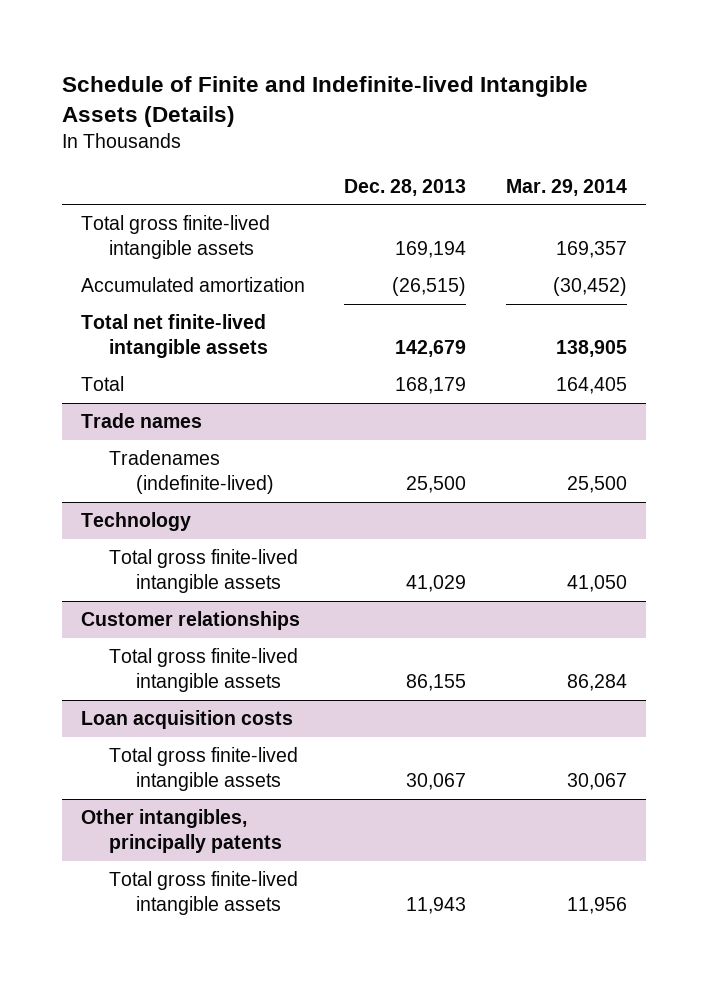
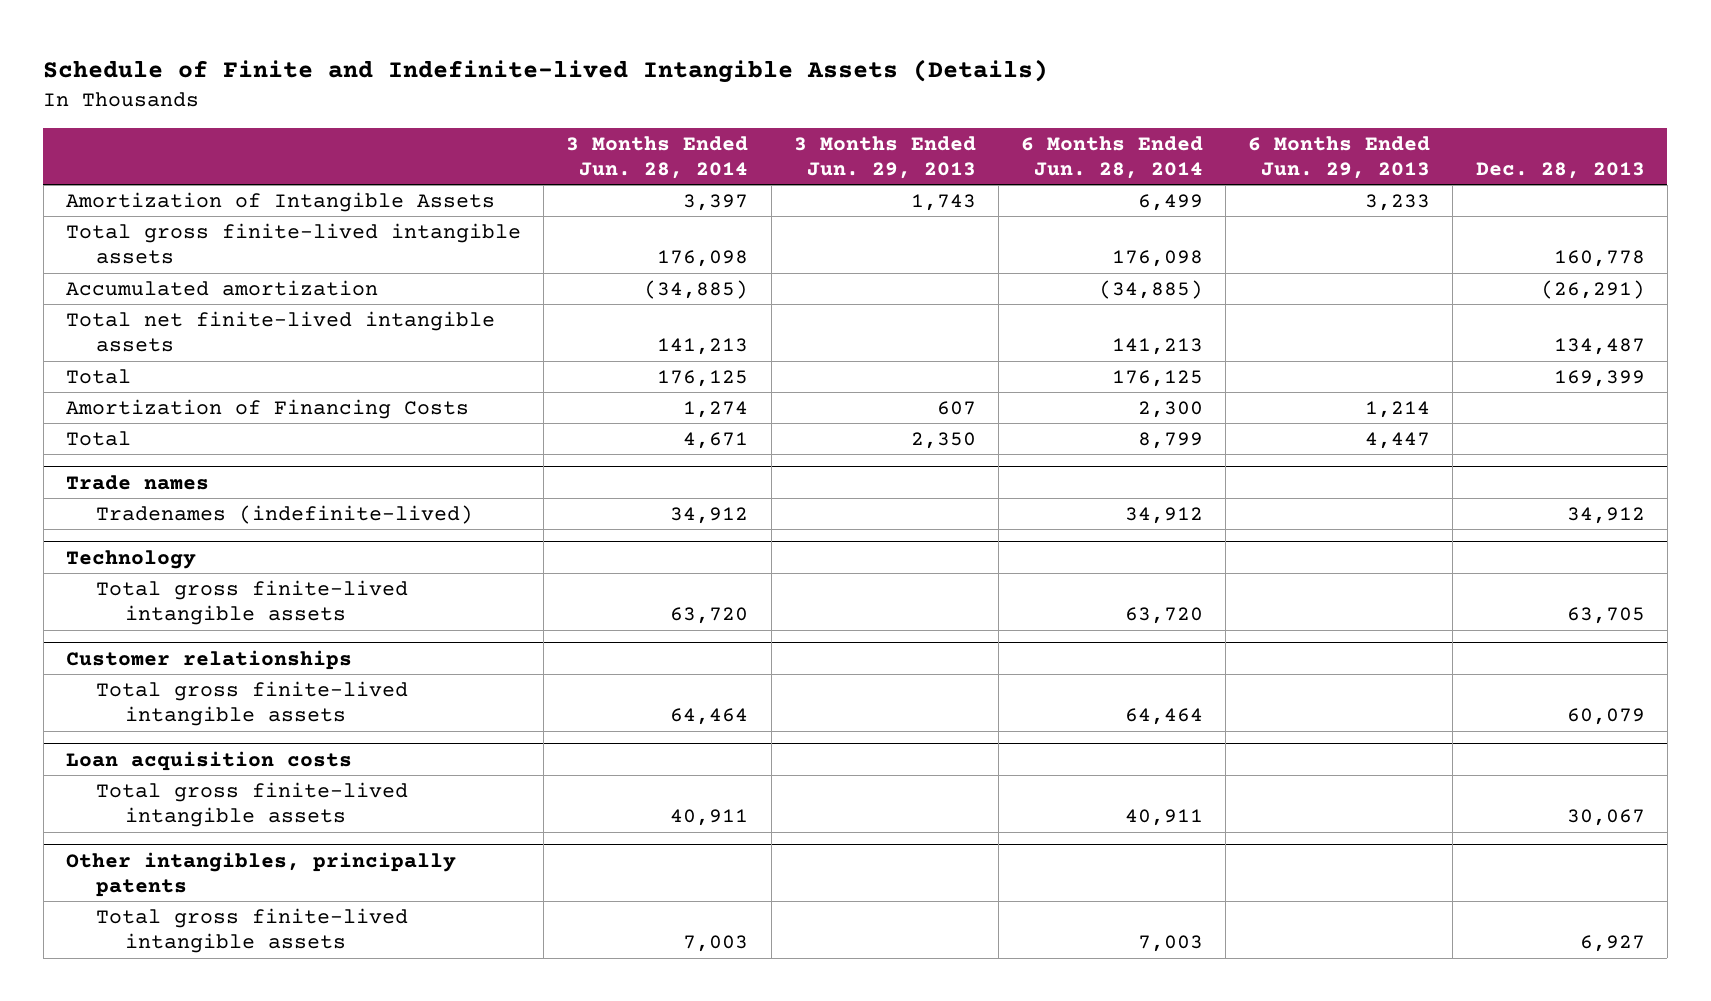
- | Dec. 28, 2013 | Mar. 29, 2014
+ | 3 Months Ended Jun. 28, 2014 | 3 Months Ended Jun. 29, 2013 | 6 Months Ended Jun. 28, 2014 | 6 Months Ended Jun. 29, 2013 | Dec. 28, 2013
- Total gross finite-lived intangible assets | 169,194 | 169,357
- Accumulated amortization | (26,515) | (30,452)
- Total net finite-lived intangible assets | 142,679 | 138,905
- Total | 168,179 | 164,405
+ Amortization of Intangible Assets | 3,397 | 1,743 | 6,499 | 3,233 |
+ Total gross finite-lived intangible assets | 176,098 | | 176,098 | | 160,778
+ Accumulated amortization | (34,885) | | (34,885) | | (26,291)
+ Total net finite-lived intangible assets | 141,213 | | 141,213 | | 134,487
+ Total | 176,125 | | 176,125 | | 169,399
+ Amortization of Financing Costs | 1,274 | 607 | 2,300 | 1,214 |
+ Total | 4,671 | 2,350 | 8,799 | 4,447 |
@ Trade names
- Tradenames (indefinite-lived) | 25,500 | 25,500
+ Tradenames (indefinite-lived) | 34,912 | | 34,912 | | 34,912
@ Technology
- Total gross finite-lived intangible assets | 41,029 | 41,050
+ Total gross finite-lived intangible assets | 63,720 | | 63,720 | | 63,705
@ Customer relationships
- Total gross finite-lived intangible assets | 86,155 | 86,284
+ Total gross finite-lived intangible assets | 64,464 | | 64,464 | | 60,079
@ Other intangibles, principally patents
- Total gross finite-lived intangible assets | 11,943 | 11,956
+ Total gross finite-lived intangible assets | 7,003 | | 7,003 | | 6,927

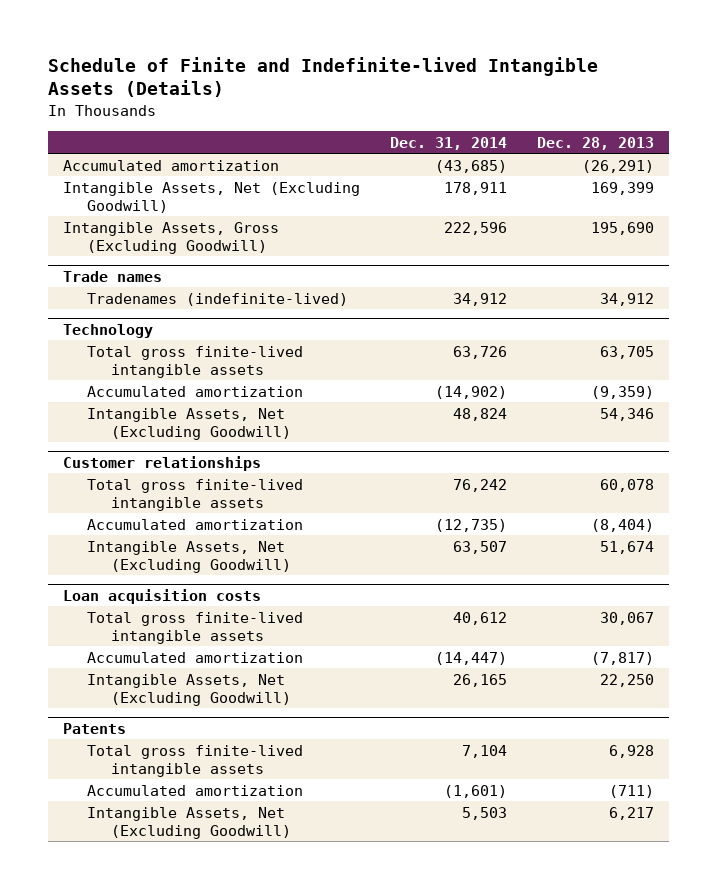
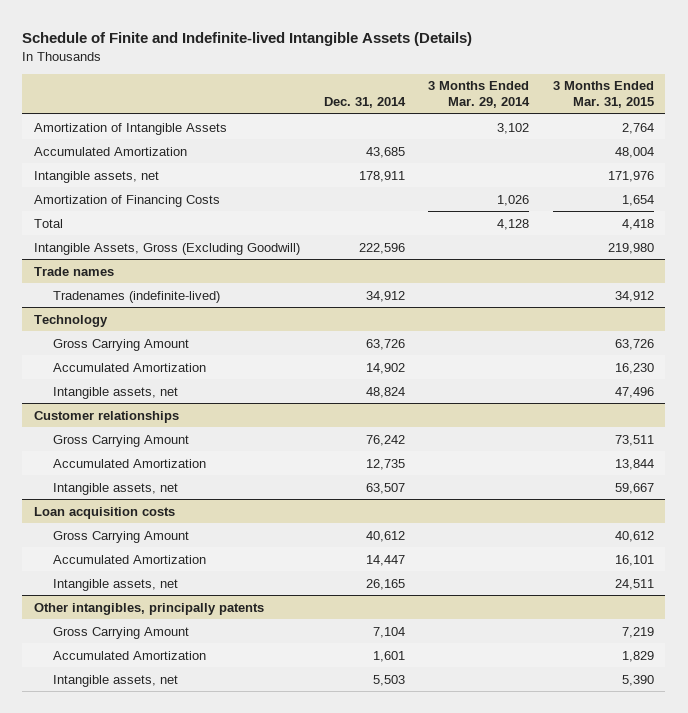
- | Dec. 31, 2014 | Dec. 28, 2013
+ | Dec. 31, 2014 | 3 Months Ended Mar. 29, 2014 | 3 Months Ended Mar. 31, 2015
- Accumulated amortization | (43,685) | (26,291)
- Intangible Assets, Net (Excluding Goodwill) | 178,911 | 169,399
+ Amortization of Intangible Assets | | 3,102 | 2,764
+ Accumulated Amortization | 43,685 | | 48,004
+ Intangible assets, net | 178,911 | | 171,976
+ Amortization of Financing Costs | | 1,026 | 1,654
+ Total | | 4,128 | 4,418
@ Technology
- Total gross finite-lived intangible assets | 63,726 | 63,705
- Accumulated amortization | (14,902) | (9,359)
- Intangible Assets, Net (Excluding Goodwill) | 48,824 | 54,346
+ Gross Carrying Amount | 63,726 | | 63,726
+ Accumulated Amortization | 14,902 | | 16,230
+ Intangible assets, net | 48,824 | | 47,496
@ Customer relationships
- Total gross finite-lived intangible assets | 76,242 | 60,078
- Accumulated amortization | (12,735) | (8,404)
- Intangible Assets, Net (Excluding Goodwill) | 63,507 | 51,674
+ Gross Carrying Amount | 76,242 | | 73,511
+ Accumulated Amortization | 12,735 | | 13,844
+ Intangible assets, net | 63,507 | | 59,667
@ Loan acquisition costs
- Total gross finite-lived intangible assets | 40,612 | 30,067
- Accumulated amortization | (14,447) | (7,817)
- Intangible Assets, Net (Excluding Goodwill) | 26,165 | 22,250
- Patents
- Total gross finite-lived intangible assets | 7,104 | 6,928
- Accumulated amortization | (1,601) | (711)
- Intangible Assets, Net (Excluding Goodwill) | 5,503 | 6,217
@ Loan acquisition costs
+ Gross Carrying Amount | 40,612 | | 40,612
+ Accumulated Amortization | 14,447 | | 16,101
+ Intangible assets, net | 26,165 | | 24,511
+ Other intangibles, principally patents
+ Gross Carrying Amount | 7,104 | | 7,219
+ Accumulated Amortization | 1,601 | | 1,829
+ Intangible assets, net | 5,503 | | 5,390

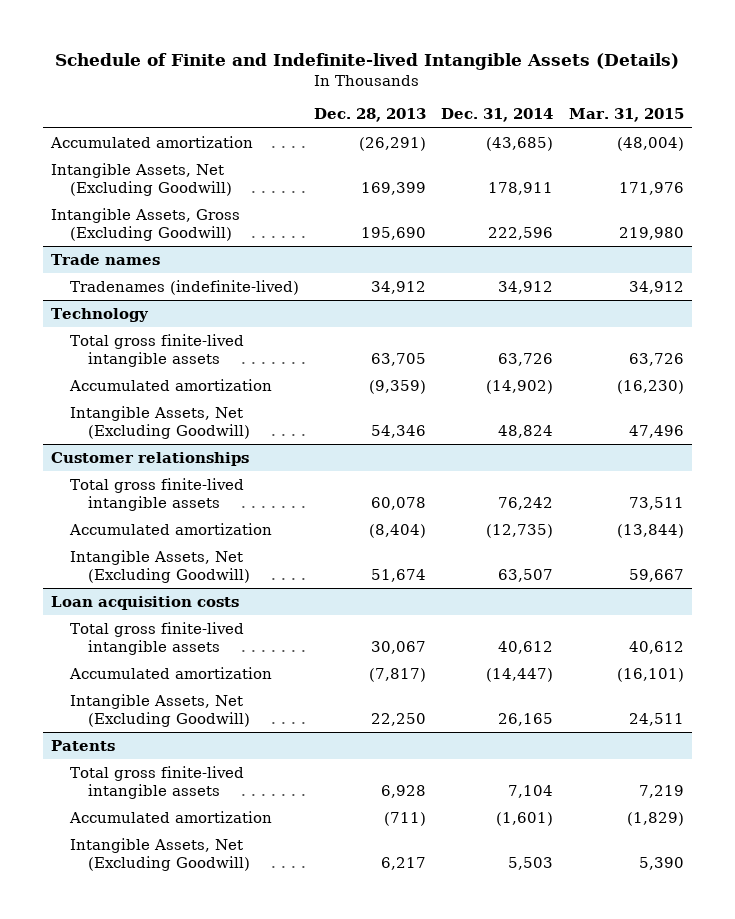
- | Dec. 31, 2014 | 3 Months Ended Mar. 29, 2014 | 3 Months Ended Mar. 31, 2015
+ | Dec. 28, 2013 | Dec. 31, 2014 | Mar. 31, 2015
- Amortization of Intangible Assets | | 3,102 | 2,764
- Accumulated Amortization | 43,685 | | 48,004
- Intangible assets, net | 178,911 | | 171,976
- Amortization of Financing Costs | | 1,026 | 1,654
- Total | | 4,128 | 4,418
+ Accumulated amortization | (26,291) | (43,685) | (48,004)
+ Intangible Assets, Net (Excluding Goodwill) | 169,399 | 178,911 | 171,976
@ Technology
- Gross Carrying Amount | 63,726 | | 63,726
- Accumulated Amortization | 14,902 | | 16,230
- Intangible assets, net | 48,824 | | 47,496
+ Total gross finite-lived intangible assets | 63,705 | 63,726 | 63,726
+ Accumulated amortization | (9,359) | (14,902) | (16,230)
+ Intangible Assets, Net (Excluding Goodwill) | 54,346 | 48,824 | 47,496
@ Customer relationships
- Gross Carrying Amount | 76,242 | | 73,511
- Accumulated Amortization | 12,735 | | 13,844
- Intangible assets, net | 63,507 | | 59,667
+ Total gross finite-lived intangible assets | 60,078 | 76,242 | 73,511
+ Accumulated amortization | (8,404) | (12,735) | (13,844)
+ Intangible Assets, Net (Excluding Goodwill) | 51,674 | 63,507 | 59,667
@ Loan acquisition costs
- Gross Carrying Amount | 40,612 | | 40,612
- Accumulated Amortization | 14,447 | | 16,101
- Intangible assets, net | 26,165 | | 24,511
- Other intangibles, principally patents
- Gross Carrying Amount | 7,104 | | 7,219
- Accumulated Amortization | 1,601 | | 1,829
- Intangible assets, net | 5,503 | | 5,390
@ Loan acquisition costs
+ Total gross finite-lived intangible assets | 30,067 | 40,612 | 40,612
+ Accumulated amortization | (7,817) | (14,447) | (16,101)
+ Intangible Assets, Net (Excluding Goodwill) | 22,250 | 26,165 | 24,511
+ Patents
+ Total gross finite-lived intangible assets | 6,928 | 7,104 | 7,219
+ Accumulated amortization | (711) | (1,601) | (1,829)
+ Intangible Assets, Net (Excluding Goodwill) | 6,217 | 5,503 | 5,390

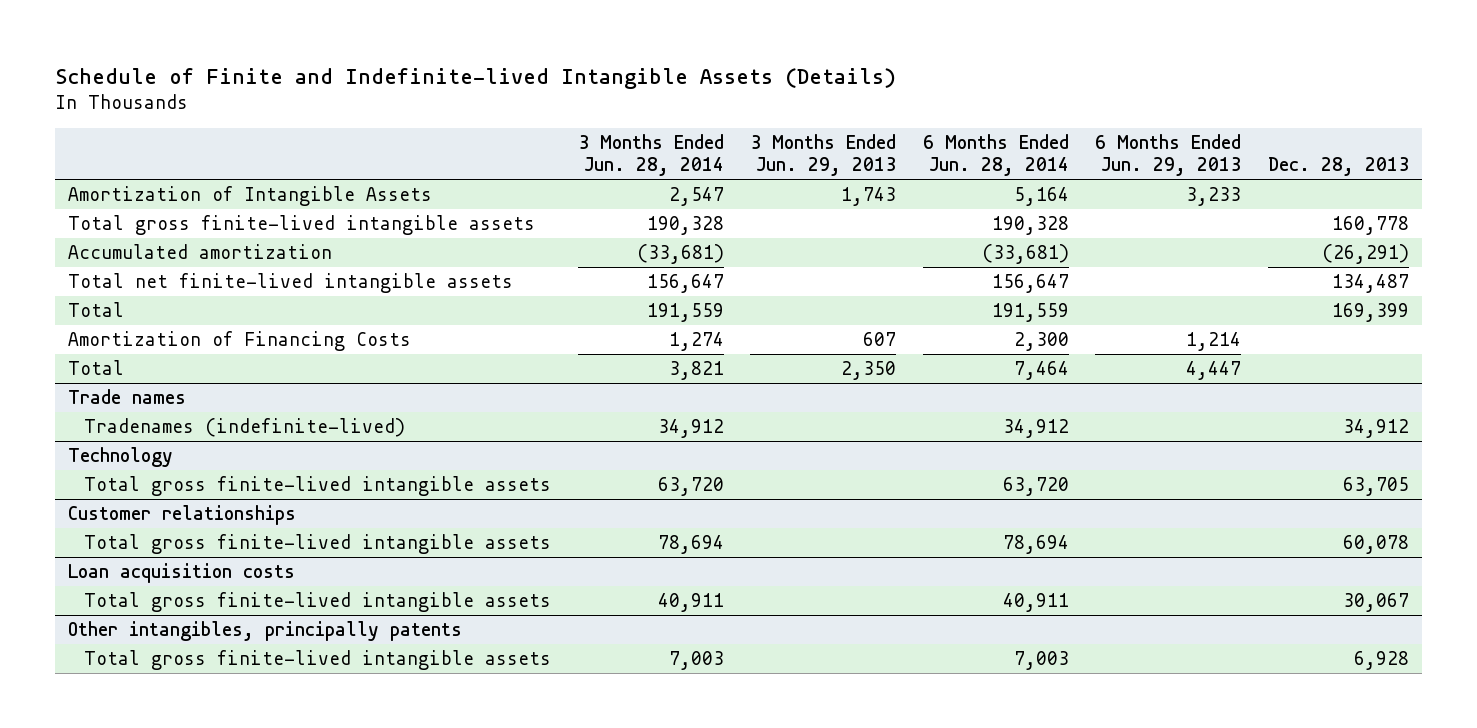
- | Dec. 28, 2013 | Dec. 31, 2014 | Mar. 31, 2015
+ | 3 Months Ended Jun. 28, 2014 | 3 Months Ended Jun. 29, 2013 | 6 Months Ended Jun. 28, 2014 | 6 Months Ended Jun. 29, 2013 | Dec. 28, 2013
+ Amortization of Intangible Assets | 2,547 | 1,743 | 5,164 | 3,233 |
+ Total gross finite-lived intangible assets | 190,328 | | 190,328 | | 160,778
- Intangible Assets, Net (Excluding Goodwill) | 169,399 | 178,911 | 171,976
- Intangible Assets, Gross (Excluding Goodwill) | 195,690 | 222,596 | 219,980
+ Total net finite-lived intangible assets | 156,647 | | 156,647 | | 134,487
+ Total | 191,559 | | 191,559 | | 169,399
+ Amortization of Financing Costs | 1,274 | 607 | 2,300 | 1,214 |
+ Total | 3,821 | 2,350 | 7,464 | 4,447 |
@ Technology
- Accumulated amortization | (9,359) | (14,902) | (16,230)
- Intangible Assets, Net (Excluding Goodwill) | 54,346 | 48,824 | 47,496
@ Customer relationships
- Accumulated amortization | (8,404) | (12,735) | (13,844)
- Intangible Assets, Net (Excluding Goodwill) | 51,674 | 63,507 | 59,667
@ Loan acquisition costs
- Accumulated amortization | (7,817) | (14,447) | (16,101)
- Intangible Assets, Net (Excluding Goodwill) | 22,250 | 26,165 | 24,511
- Patents
+ Other intangibles, principally patents
- Accumulated amortization | (711) | (1,601) | (1,829)
- Intangible Assets, Net (Excluding Goodwill) | 6,217 | 5,503 | 5,390

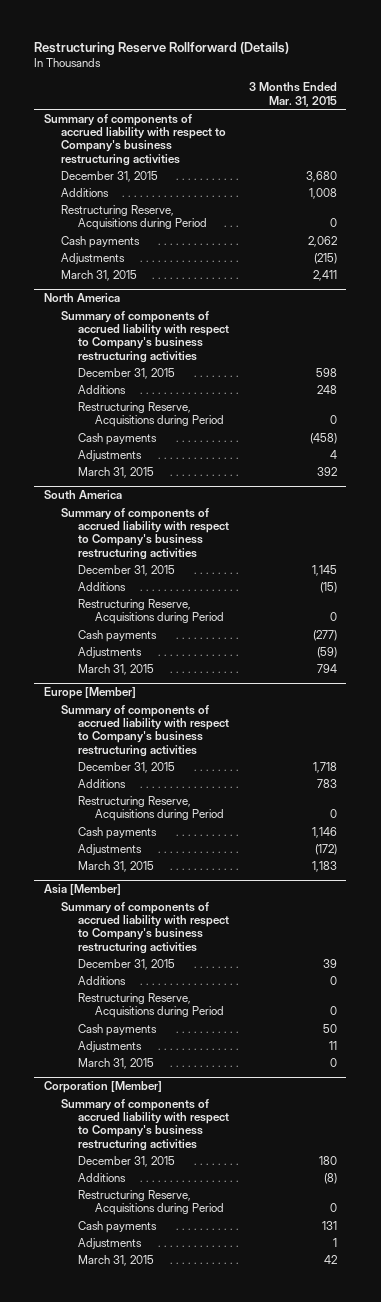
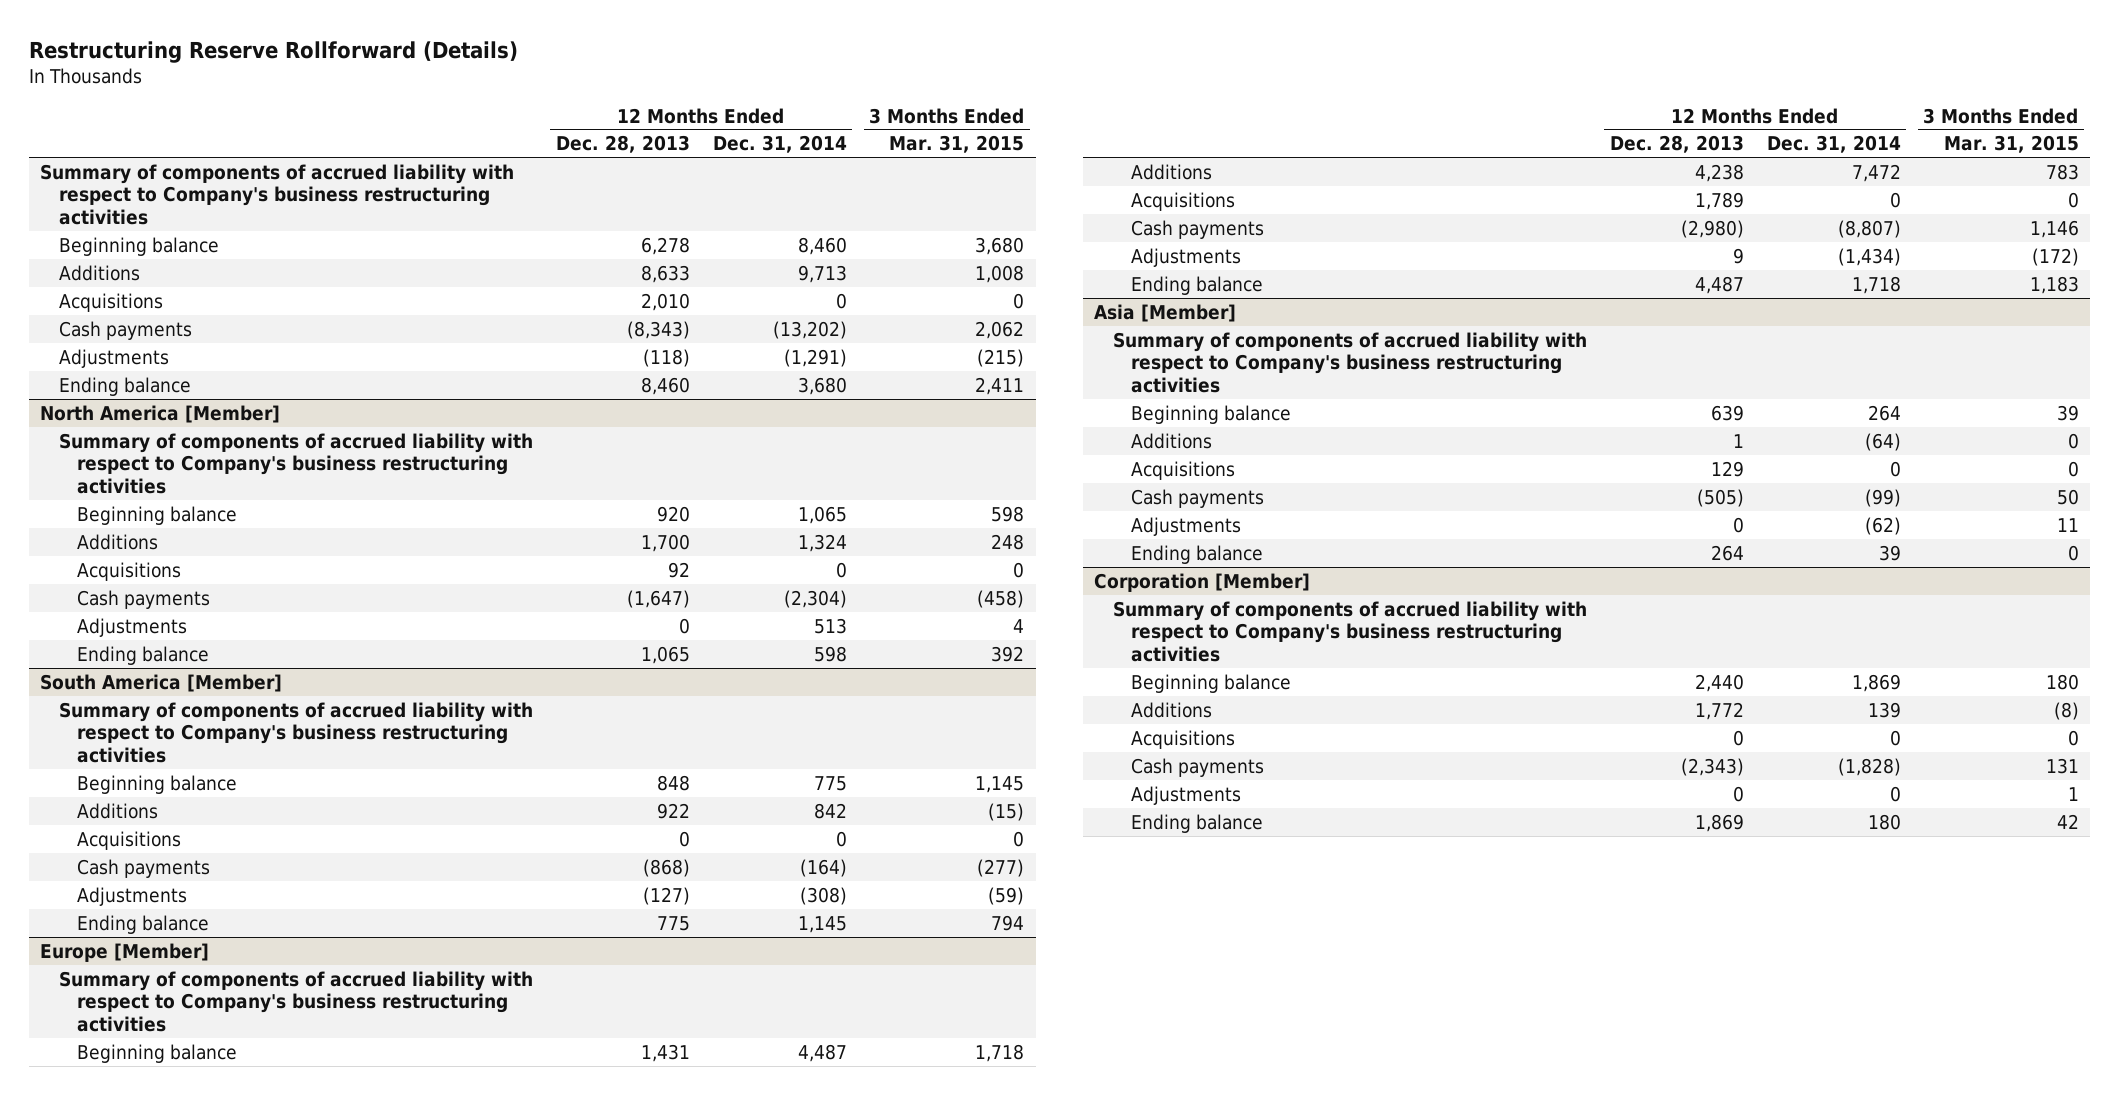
- | 3 Months Ended Mar. 31, 2015
+ | 12 Months Ended Dec. 28, 2013 | 12 Months Ended Dec. 31, 2014 | 3 Months Ended Mar. 31, 2015
- December 31, 2015 | 3,680
+ Beginning balance | 6,278 | 8,460 | 3,680
- Restructuring Reserve, Acquisitions during Period | 0
+ Acquisitions | 2,010 | 0 | 0
- March 31, 2015 | 2,411
- North America
+ Ending balance | 8,460 | 3,680 | 2,411
+ North America [Member]
- December 31, 2015 | 598
+ Beginning balance | 920 | 1,065 | 598
- Restructuring Reserve, Acquisitions during Period | 0
+ Acquisitions | 92 | 0 | 0
- March 31, 2015 | 392
- South America
+ Ending balance | 1,065 | 598 | 392
+ South America [Member]
- December 31, 2015 | 1,145
+ Beginning balance | 848 | 775 | 1,145
- Restructuring Reserve, Acquisitions during Period | 0
+ Acquisitions | 0 | 0 | 0
- March 31, 2015 | 794
+ Ending balance | 775 | 1,145 | 794
@ Europe [Member]
- December 31, 2015 | 1,718
+ Beginning balance | 1,431 | 4,487 | 1,718
- Restructuring Reserve, Acquisitions during Period | 0
+ Acquisitions | 1,789 | 0 | 0
- March 31, 2015 | 1,183
+ Ending balance | 4,487 | 1,718 | 1,183
@ Asia [Member]
- December 31, 2015 | 39
+ Beginning balance | 639 | 264 | 39
- Restructuring Reserve, Acquisitions during Period | 0
+ Acquisitions | 129 | 0 | 0
- March 31, 2015 | 0
+ Ending balance | 264 | 39 | 0
@ Corporation [Member]
- December 31, 2015 | 180
+ Beginning balance | 2,440 | 1,869 | 180
- Restructuring Reserve, Acquisitions during Period | 0
+ Acquisitions | 0 | 0 | 0
- March 31, 2015 | 42
+ Ending balance | 1,869 | 180 | 42

